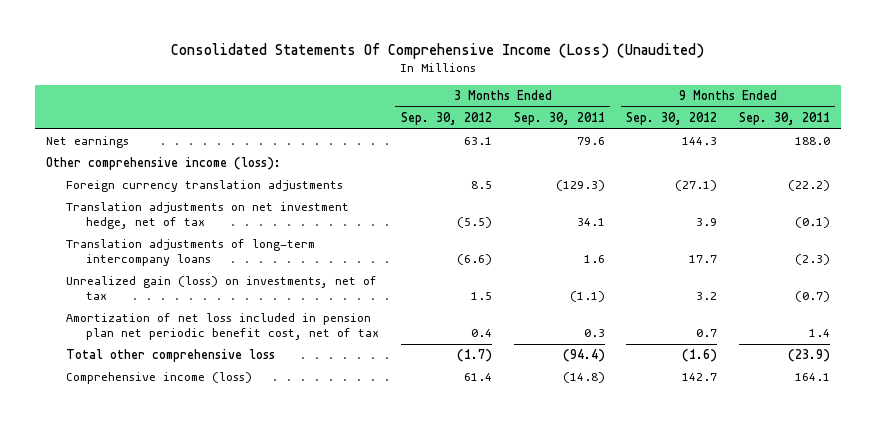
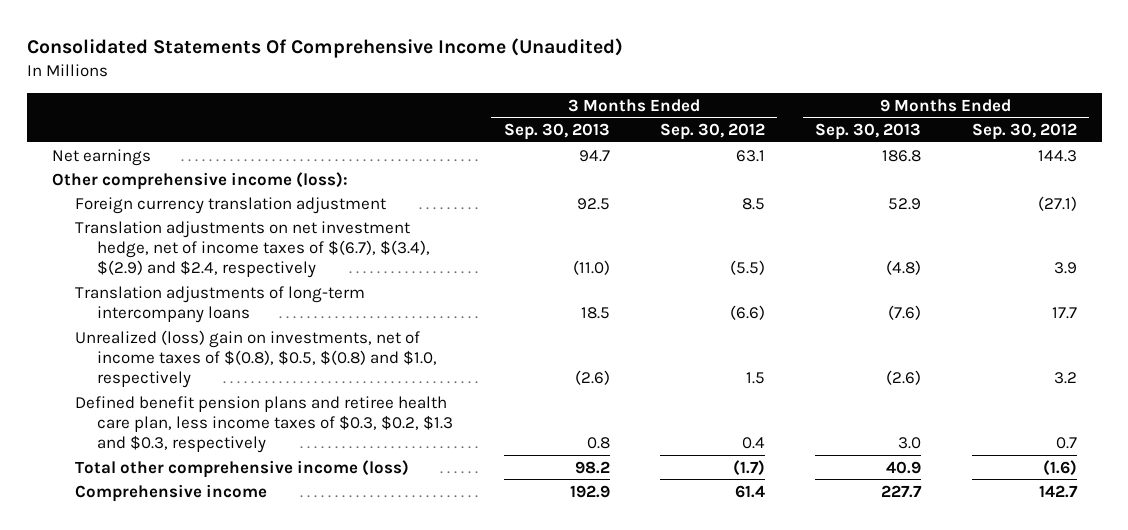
- Consolidated Statements Of Comprehensive Income (Loss) (Unaudited)
+ Consolidated Statements Of Comprehensive Income (Unaudited)
- | 3 Months Ended Sep. 30, 2012 | 3 Months Ended Sep. 30, 2011 | 9 Months Ended Sep. 30, 2012 | 9 Months Ended Sep. 30, 2011
+ | 3 Months Ended Sep. 30, 2013 | 3 Months Ended Sep. 30, 2012 | 9 Months Ended Sep. 30, 2013 | 9 Months Ended Sep. 30, 2012
- Foreign currency translation adjustments | 8.5 | (129.3) | (27.1) | (22.2)
- Translation adjustments on net investment hedge, net of tax | (5.5) | 34.1 | 3.9 | (0.1)
+ Foreign currency translation adjustment | 92.5 | 8.5 | 52.9 | (27.1)
+ Translation adjustments on net investment hedge, net of income taxes of $(6.7), $(3.4), $(2.9) and $2.4, respectively | (11.0) | (5.5) | (4.8) | 3.9
- Unrealized gain (loss) on investments, net of tax | 1.5 | (1.1) | 3.2 | (0.7)
- Amortization of net loss included in pension plan net periodic benefit cost, net of tax | 0.4 | 0.3 | 0.7 | 1.4
- Total other comprehensive loss | (1.7) | (94.4) | (1.6) | (23.9)
- Comprehensive income (loss) | 61.4 | (14.8) | 142.7 | 164.1
+ Unrealized (loss) gain on investments, net of income taxes of $(0.8), $0.5, $(0.8) and $1.0, respectively | (2.6) | 1.5 | (2.6) | 3.2
+ Defined benefit pension plans and retiree health care plan, less income taxes of $0.3, $0.2, $1.3 and $0.3, respectively | 0.8 | 0.4 | 3.0 | 0.7
+ Total other comprehensive income (loss) | 98.2 | (1.7) | 40.9 | (1.6)
+ Comprehensive income | 192.9 | 61.4 | 227.7 | 142.7

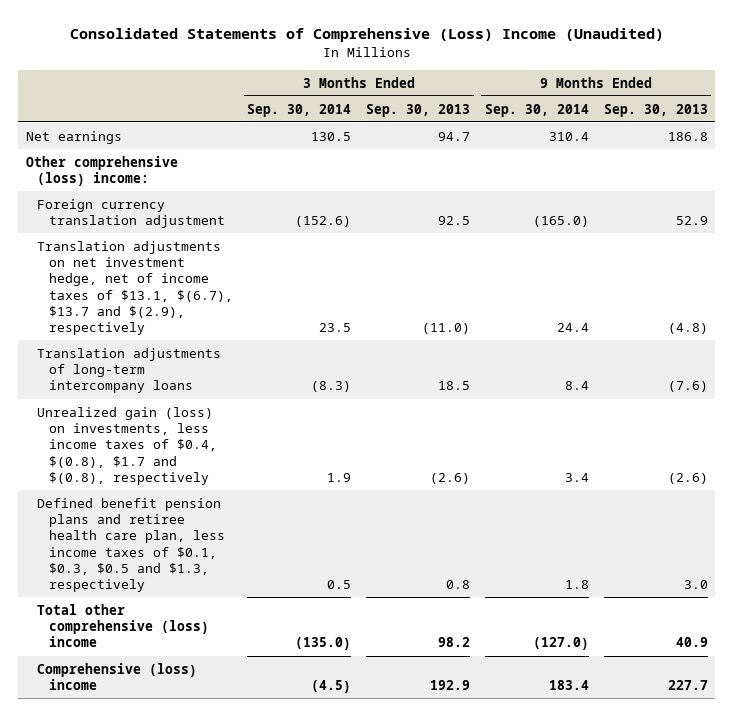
- Consolidated Statements Of Comprehensive Income (Unaudited)
+ Consolidated Statements of Comprehensive (Loss) Income (Unaudited)
- | 3 Months Ended Sep. 30, 2013 | 3 Months Ended Sep. 30, 2012 | 9 Months Ended Sep. 30, 2013 | 9 Months Ended Sep. 30, 2012
+ | 3 Months Ended Sep. 30, 2014 | 3 Months Ended Sep. 30, 2013 | 9 Months Ended Sep. 30, 2014 | 9 Months Ended Sep. 30, 2013
- Other comprehensive income (loss):
+ Other comprehensive (loss) income:
- Translation adjustments on net investment hedge, net of income taxes of $(6.7), $(3.4), $(2.9) and $2.4, respectively | (11.0) | (5.5) | (4.8) | 3.9
+ Translation adjustments on net investment hedge, net of income taxes of $13.1, $(6.7), $13.7 and $(2.9), respectively | 23.5 | (11.0) | 24.4 | (4.8)
- Unrealized (loss) gain on investments, net of income taxes of $(0.8), $0.5, $(0.8) and $1.0, respectively | (2.6) | 1.5 | (2.6) | 3.2
- Defined benefit pension plans and retiree health care plan, less income taxes of $0.3, $0.2, $1.3 and $0.3, respectively | 0.8 | 0.4 | 3.0 | 0.7
- Total other comprehensive income (loss) | 98.2 | (1.7) | 40.9 | (1.6)
- Comprehensive income | 192.9 | 61.4 | 227.7 | 142.7
+ Unrealized gain (loss) on investments, less income taxes of $0.4, $(0.8), $1.7 and $(0.8), respectively | 1.9 | (2.6) | 3.4 | (2.6)
+ Defined benefit pension plans and retiree health care plan, less income taxes of $0.1, $0.3, $0.5 and $1.3, respectively | 0.5 | 0.8 | 1.8 | 3.0
+ Total other comprehensive (loss) income | (135.0) | 98.2 | (127.0) | 40.9
+ Comprehensive (loss) income | (4.5) | 192.9 | 183.4 | 227.7

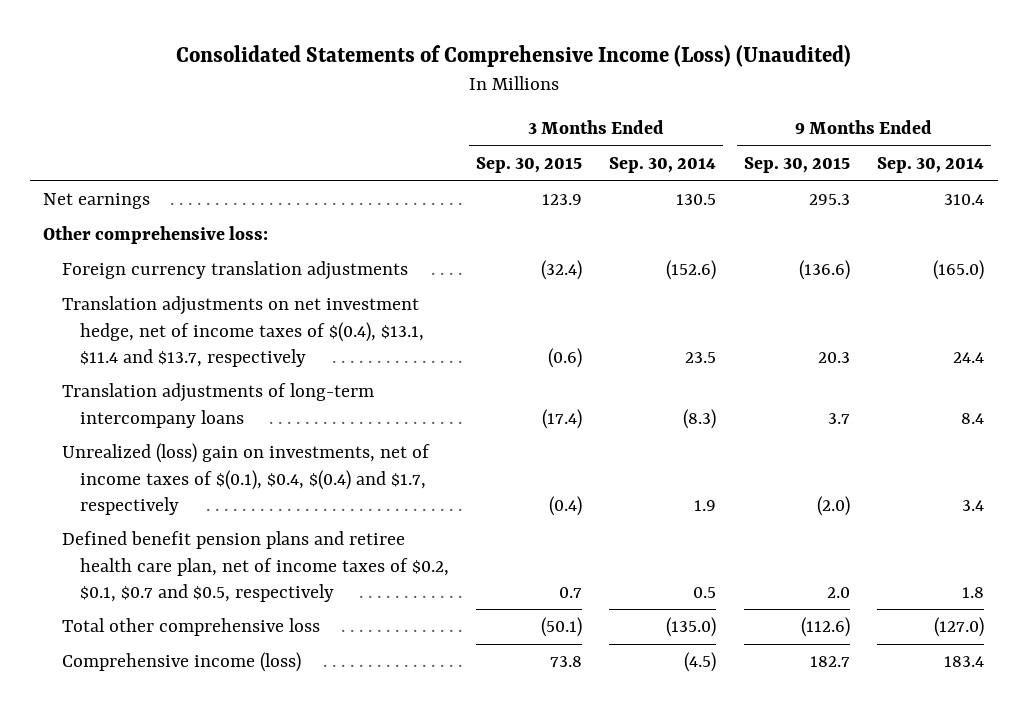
- Consolidated Statements of Comprehensive (Loss) Income (Unaudited)
+ Consolidated Statements of Comprehensive Income (Loss) (Unaudited)
- | 3 Months Ended Sep. 30, 2014 | 3 Months Ended Sep. 30, 2013 | 9 Months Ended Sep. 30, 2014 | 9 Months Ended Sep. 30, 2013
+ | 3 Months Ended Sep. 30, 2015 | 3 Months Ended Sep. 30, 2014 | 9 Months Ended Sep. 30, 2015 | 9 Months Ended Sep. 30, 2014
- Other comprehensive (loss) income:
- Foreign currency translation adjustment | (152.6) | 92.5 | (165.0) | 52.9
- Translation adjustments on net investment hedge, net of income taxes of $13.1, $(6.7), $13.7 and $(2.9), respectively | 23.5 | (11.0) | 24.4 | (4.8)
+ Other comprehensive loss:
+ Foreign currency translation adjustments | (32.4) | (152.6) | (136.6) | (165.0)
+ Translation adjustments on net investment hedge, net of income taxes of $(0.4), $13.1, $11.4 and $13.7, respectively | (0.6) | 23.5 | 20.3 | 24.4
- Unrealized gain (loss) on investments, less income taxes of $0.4, $(0.8), $1.7 and $(0.8), respectively | 1.9 | (2.6) | 3.4 | (2.6)
- Defined benefit pension plans and retiree health care plan, less income taxes of $0.1, $0.3, $0.5 and $1.3, respectively | 0.5 | 0.8 | 1.8 | 3.0
- Total other comprehensive (loss) income | (135.0) | 98.2 | (127.0) | 40.9
- Comprehensive (loss) income | (4.5) | 192.9 | 183.4 | 227.7
+ Unrealized (loss) gain on investments, net of income taxes of $(0.1), $0.4, $(0.4) and $1.7, respectively | (0.4) | 1.9 | (2.0) | 3.4
+ Defined benefit pension plans and retiree health care plan, net of income taxes of $0.2, $0.1, $0.7 and $0.5, respectively | 0.7 | 0.5 | 2.0 | 1.8
+ Total other comprehensive loss | (50.1) | (135.0) | (112.6) | (127.0)
+ Comprehensive income (loss) | 73.8 | (4.5) | 182.7 | 183.4

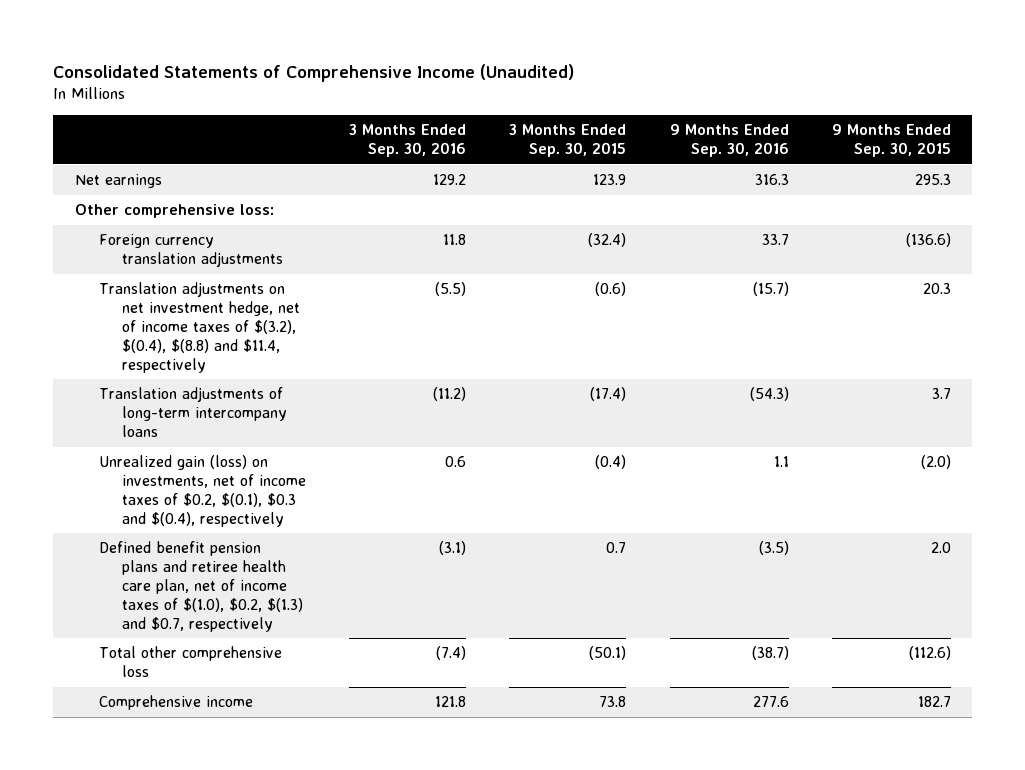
- Consolidated Statements of Comprehensive Income (Loss) (Unaudited)
+ Consolidated Statements of Comprehensive Income (Unaudited)
- | 3 Months Ended Sep. 30, 2015 | 3 Months Ended Sep. 30, 2014 | 9 Months Ended Sep. 30, 2015 | 9 Months Ended Sep. 30, 2014
+ | 3 Months Ended Sep. 30, 2016 | 3 Months Ended Sep. 30, 2015 | 9 Months Ended Sep. 30, 2016 | 9 Months Ended Sep. 30, 2015
- Translation adjustments on net investment hedge, net of income taxes of $(0.4), $13.1, $11.4 and $13.7, respectively | (0.6) | 23.5 | 20.3 | 24.4
+ Translation adjustments on net investment hedge, net of income taxes of $(3.2), $(0.4), $(8.8) and $11.4, respectively | (5.5) | (0.6) | (15.7) | 20.3
- Unrealized (loss) gain on investments, net of income taxes of $(0.1), $0.4, $(0.4) and $1.7, respectively | (0.4) | 1.9 | (2.0) | 3.4
- Defined benefit pension plans and retiree health care plan, net of income taxes of $0.2, $0.1, $0.7 and $0.5, respectively | 0.7 | 0.5 | 2.0 | 1.8
+ Unrealized gain (loss) on investments, net of income taxes of $0.2, $(0.1), $0.3 and $(0.4), respectively | 0.6 | (0.4) | 1.1 | (2.0)
+ Defined benefit pension plans and retiree health care plan, net of income taxes of $(1.0), $0.2, $(1.3) and $0.7, respectively | (3.1) | 0.7 | (3.5) | 2.0
- Comprehensive income (loss) | 73.8 | (4.5) | 182.7 | 183.4
+ Comprehensive income | 121.8 | 73.8 | 277.6 | 182.7

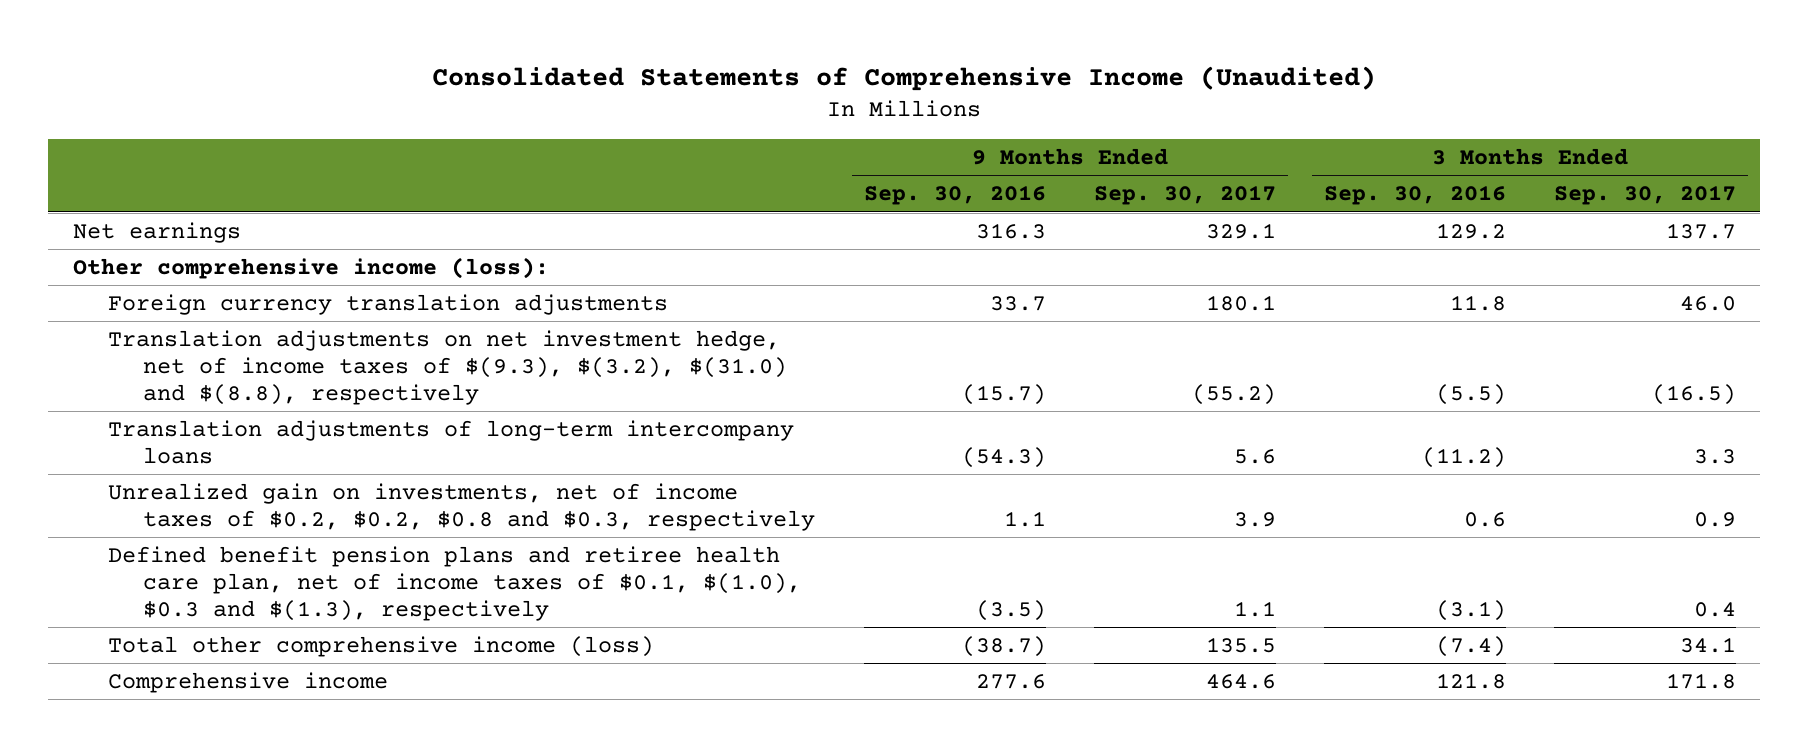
- | 3 Months Ended Sep. 30, 2016 | 3 Months Ended Sep. 30, 2015 | 9 Months Ended Sep. 30, 2016 | 9 Months Ended Sep. 30, 2015
+ | 9 Months Ended Sep. 30, 2016 | 9 Months Ended Sep. 30, 2017 | 3 Months Ended Sep. 30, 2016 | 3 Months Ended Sep. 30, 2017
- Other comprehensive loss:
+ Other comprehensive income (loss):
- Translation adjustments on net investment hedge, net of income taxes of $(3.2), $(0.4), $(8.8) and $11.4, respectively | (5.5) | (0.6) | (15.7) | 20.3
+ Translation adjustments on net investment hedge, net of income taxes of $(9.3), $(3.2), $(31.0) and $(8.8), respectively | (15.7) | (55.2) | (5.5) | (16.5)
- Unrealized gain (loss) on investments, net of income taxes of $0.2, $(0.1), $0.3 and $(0.4), respectively | 0.6 | (0.4) | 1.1 | (2.0)
- Defined benefit pension plans and retiree health care plan, net of income taxes of $(1.0), $0.2, $(1.3) and $0.7, respectively | (3.1) | 0.7 | (3.5) | 2.0
- Total other comprehensive loss | (7.4) | (50.1) | (38.7) | (112.6)
+ Unrealized gain on investments, net of income taxes of $0.2, $0.2, $0.8 and $0.3, respectively | 1.1 | 3.9 | 0.6 | 0.9
+ Defined benefit pension plans and retiree health care plan, net of income taxes of $0.1, $(1.0), $0.3 and $(1.3), respectively | (3.5) | 1.1 | (3.1) | 0.4
+ Total other comprehensive income (loss) | (38.7) | 135.5 | (7.4) | 34.1

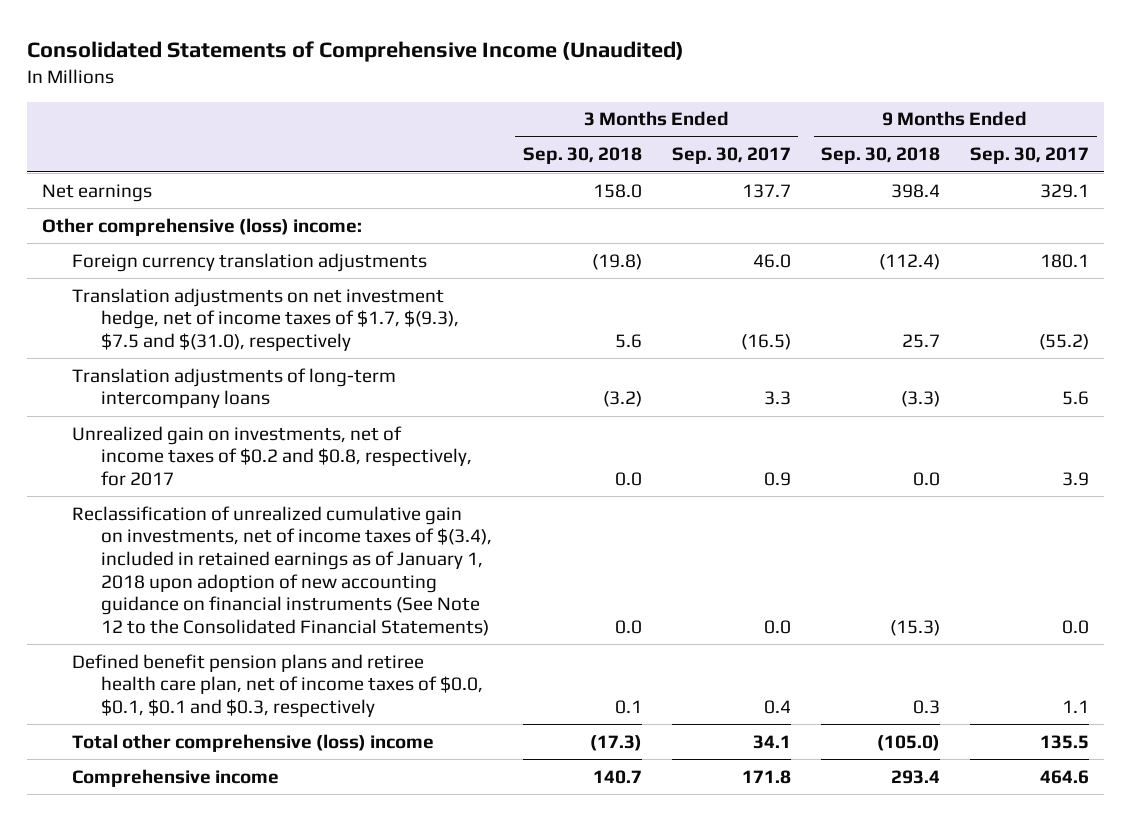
- | 9 Months Ended Sep. 30, 2016 | 9 Months Ended Sep. 30, 2017 | 3 Months Ended Sep. 30, 2016 | 3 Months Ended Sep. 30, 2017
+ | 3 Months Ended Sep. 30, 2018 | 3 Months Ended Sep. 30, 2017 | 9 Months Ended Sep. 30, 2018 | 9 Months Ended Sep. 30, 2017
- Other comprehensive income (loss):
+ Other comprehensive (loss) income:
- Translation adjustments on net investment hedge, net of income taxes of $(9.3), $(3.2), $(31.0) and $(8.8), respectively | (15.7) | (55.2) | (5.5) | (16.5)
+ Translation adjustments on net investment hedge, net of income taxes of $1.7, $(9.3), $7.5 and $(31.0), respectively | 5.6 | (16.5) | 25.7 | (55.2)
- Unrealized gain on investments, net of income taxes of $0.2, $0.2, $0.8 and $0.3, respectively | 1.1 | 3.9 | 0.6 | 0.9
- Defined benefit pension plans and retiree health care plan, net of income taxes of $0.1, $(1.0), $0.3 and $(1.3), respectively | (3.5) | 1.1 | (3.1) | 0.4
- Total other comprehensive income (loss) | (38.7) | 135.5 | (7.4) | 34.1
+ Unrealized gain on investments, net of income taxes of $0.2 and $0.8, respectively, for 2017 | 0.0 | 0.9 | 0.0 | 3.9
+ Reclassification of unrealized cumulative gain on investments, net of income taxes of $(3.4), included in retained earnings as of January 1, 2018 upon adoption of new accounting guidance on financial instruments (See Note 12 to the Consolidated Financial Statements) | 0.0 | 0.0 | (15.3) | 0.0
+ Defined benefit pension plans and retiree health care plan, net of income taxes of $0.0, $0.1, $0.1 and $0.3, respectively | 0.1 | 0.4 | 0.3 | 1.1
+ Total other comprehensive (loss) income | (17.3) | 34.1 | (105.0) | 135.5

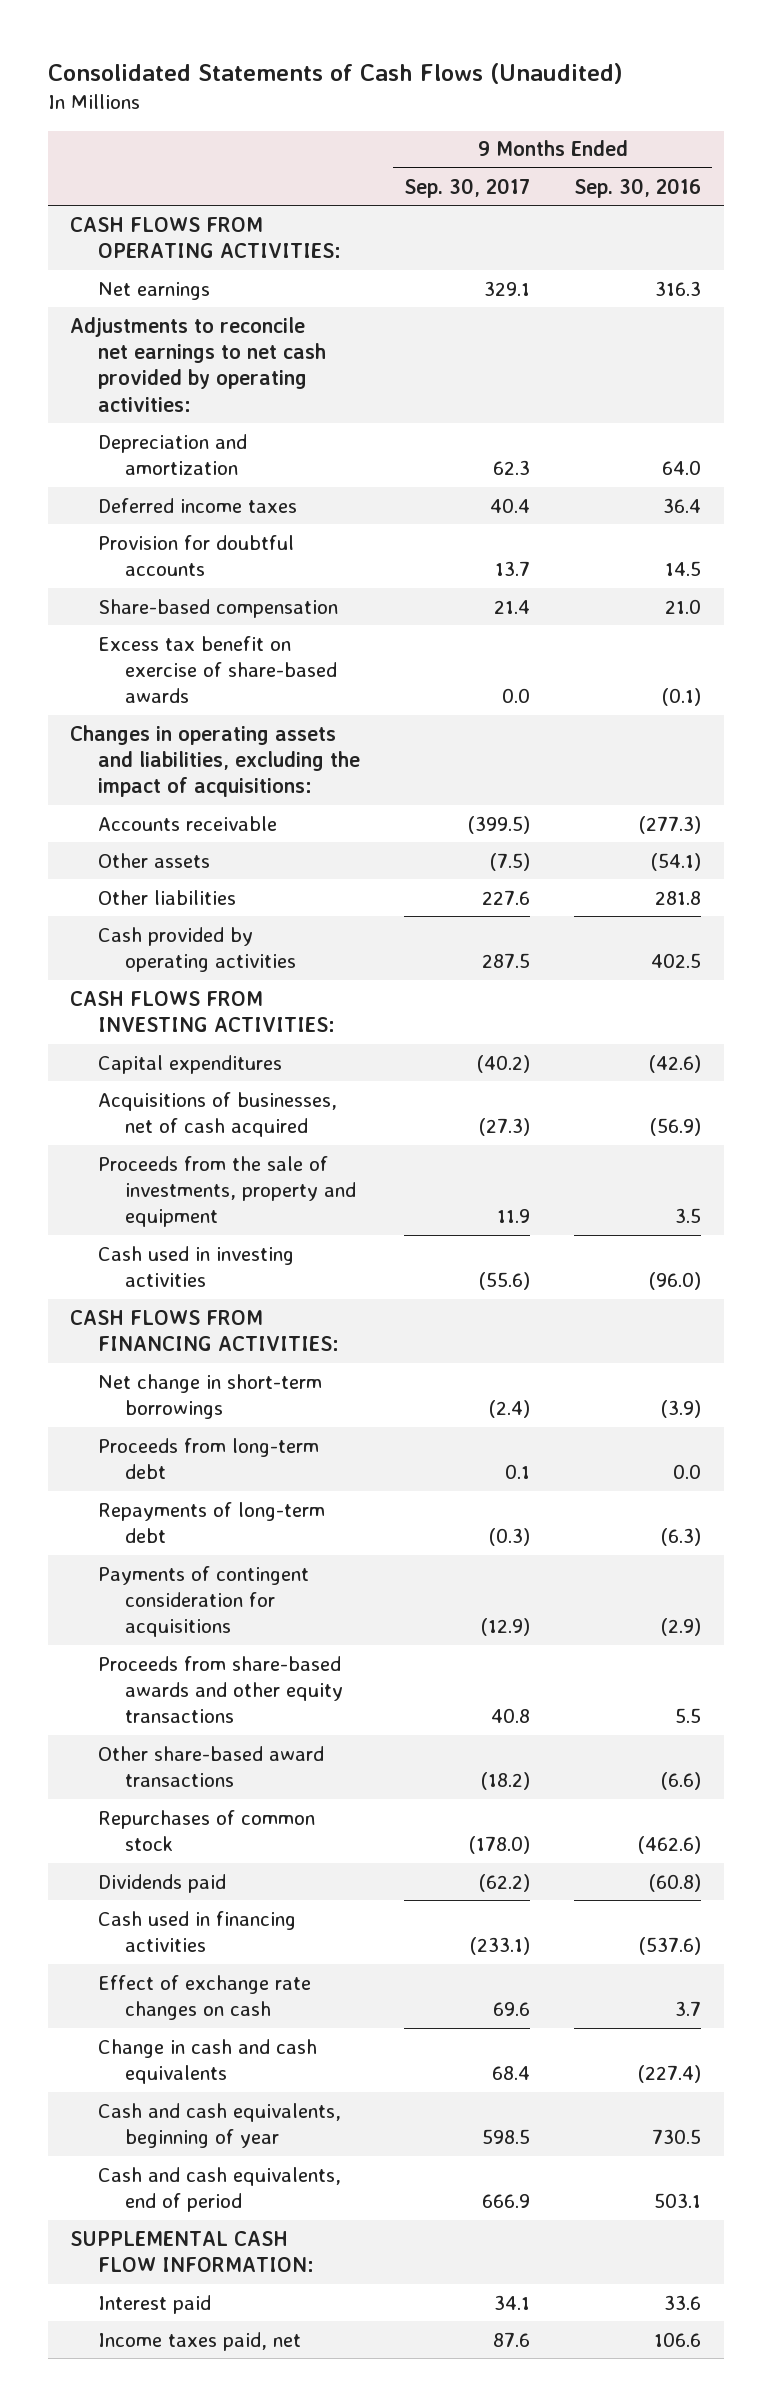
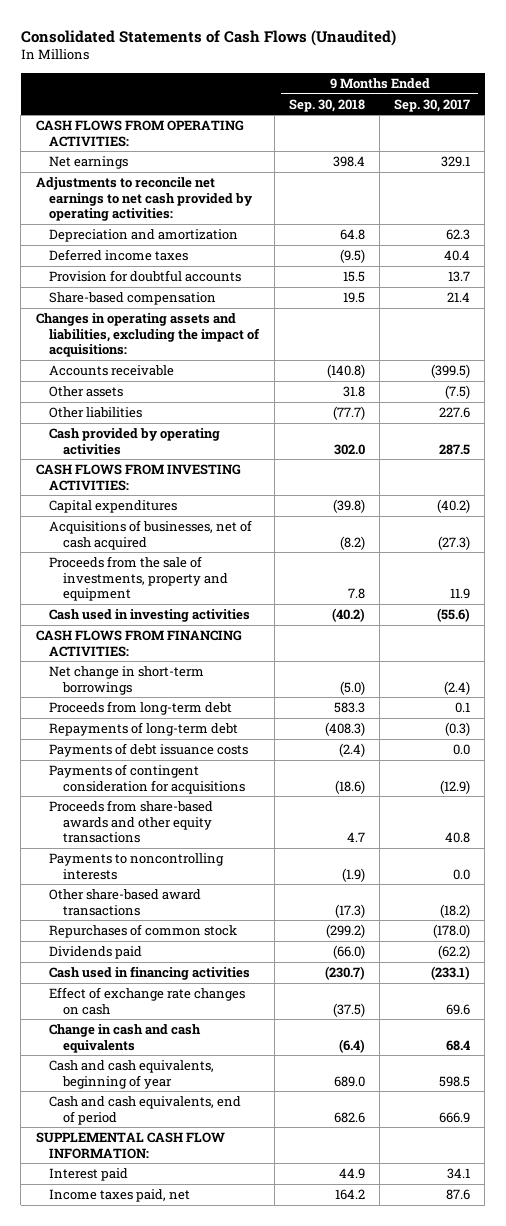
- | 9 Months Ended Sep. 30, 2017 | 9 Months Ended Sep. 30, 2016
+ | 9 Months Ended Sep. 30, 2018 | 9 Months Ended Sep. 30, 2017
- Excess tax benefit on exercise of share-based awards | 0.0 | (0.1)
+ Payments of debt issuance costs | (2.4) | 0.0
+ Payments to noncontrolling interests | (1.9) | 0.0

